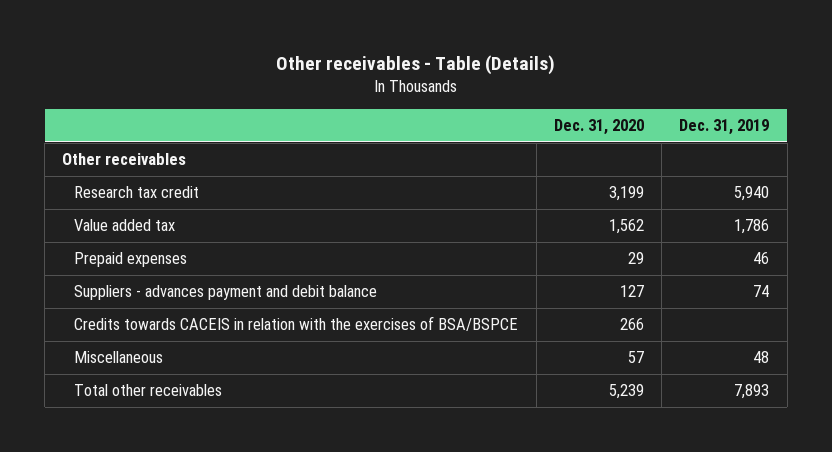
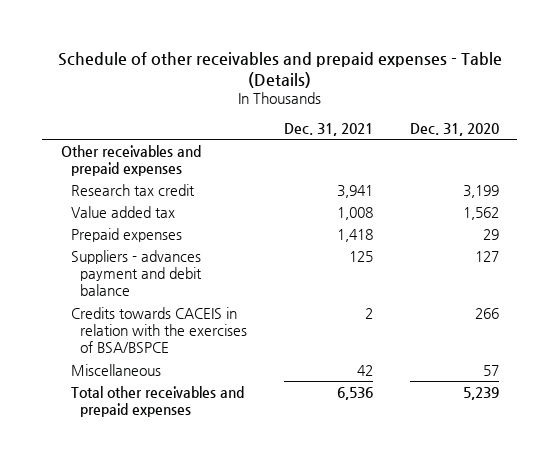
- Other receivables - Table (Details)
+ Schedule of other receivables and prepaid expenses - Table (Details)
- | Dec. 31, 2020 | Dec. 31, 2019
+ | Dec. 31, 2021 | Dec. 31, 2020
- Other receivables
+ Other receivables and prepaid expenses
- Total other receivables | 5,239 | 7,893
+ Total other receivables and prepaid expenses | 6,536 | 5,239

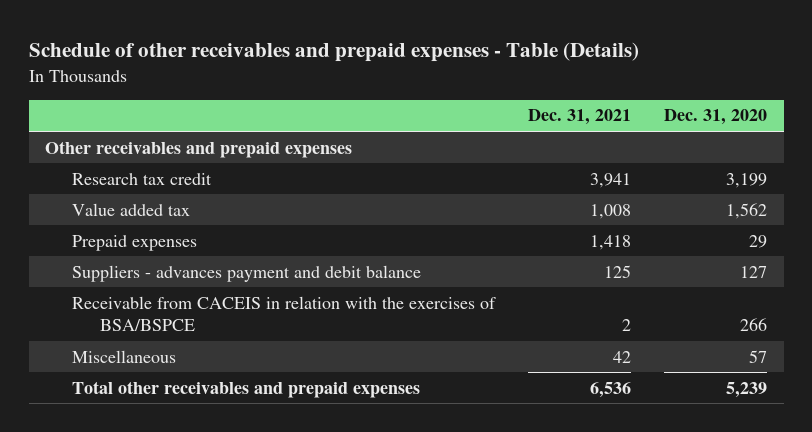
- Credits towards CACEIS in relation with the exercises of BSA/BSPCE | 2 | 266
+ Receivable from CACEIS in relation with the exercises of BSA/BSPCE | 2 | 266

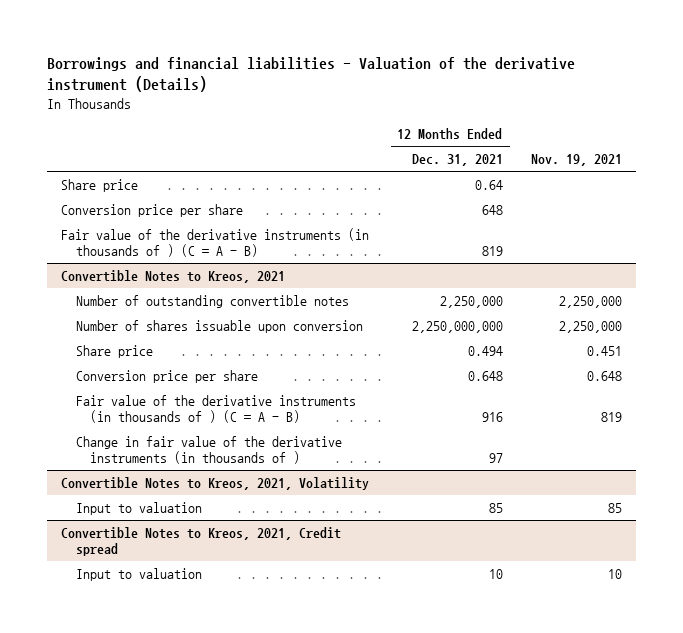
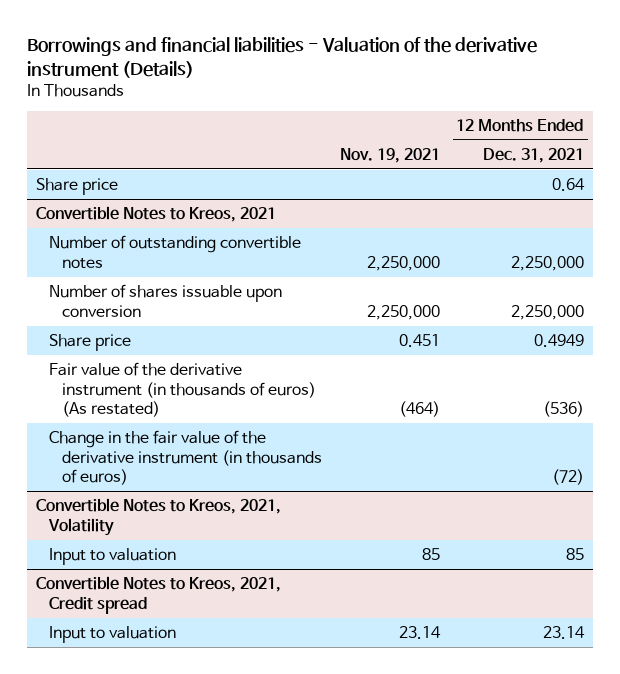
- | 12 Months Ended Dec. 31, 2021 | Nov. 19, 2021
+ | Nov. 19, 2021 | 12 Months Ended Dec. 31, 2021
- Conversion price per share | 648 |
- Fair value of the derivative instruments (in thousands of ) (C = A - B) | 819 |
@ Convertible Notes to Kreos, 2021
- Number of shares issuable upon conversion | 2,250,000,000 | 2,250,000
- Share price | 0.494 | 0.451
- Conversion price per share | 0.648 | 0.648
- Fair value of the derivative instruments (in thousands of ) (C = A - B) | 916 | 819
- Change in fair value of the derivative instruments (in thousands of ) | 97 |
+ Number of shares issuable upon conversion | 2,250,000 | 2,250,000
+ Share price | 0.451 | 0.4949
+ Fair value of the derivative instrument (in thousands of euros) (As restated) | (464) | (536)
+ Change in the fair value of the derivative instrument (in thousands of euros) | | (72)
@ Convertible Notes to Kreos, 2021, Credit spread
- Input to valuation | 10 | 10
+ Input to valuation | 23.14 | 23.14

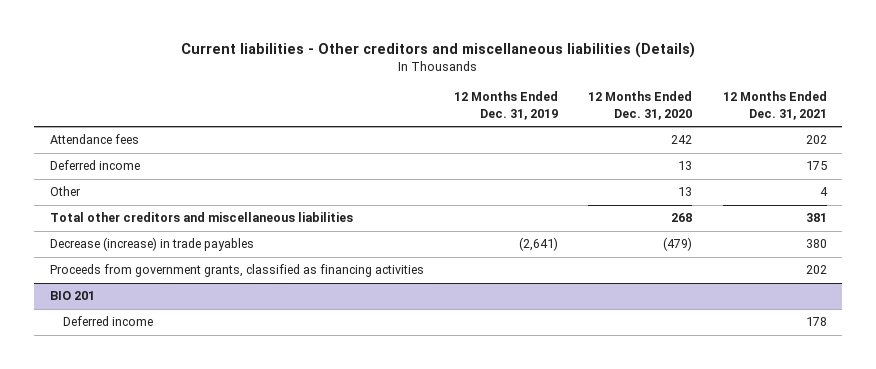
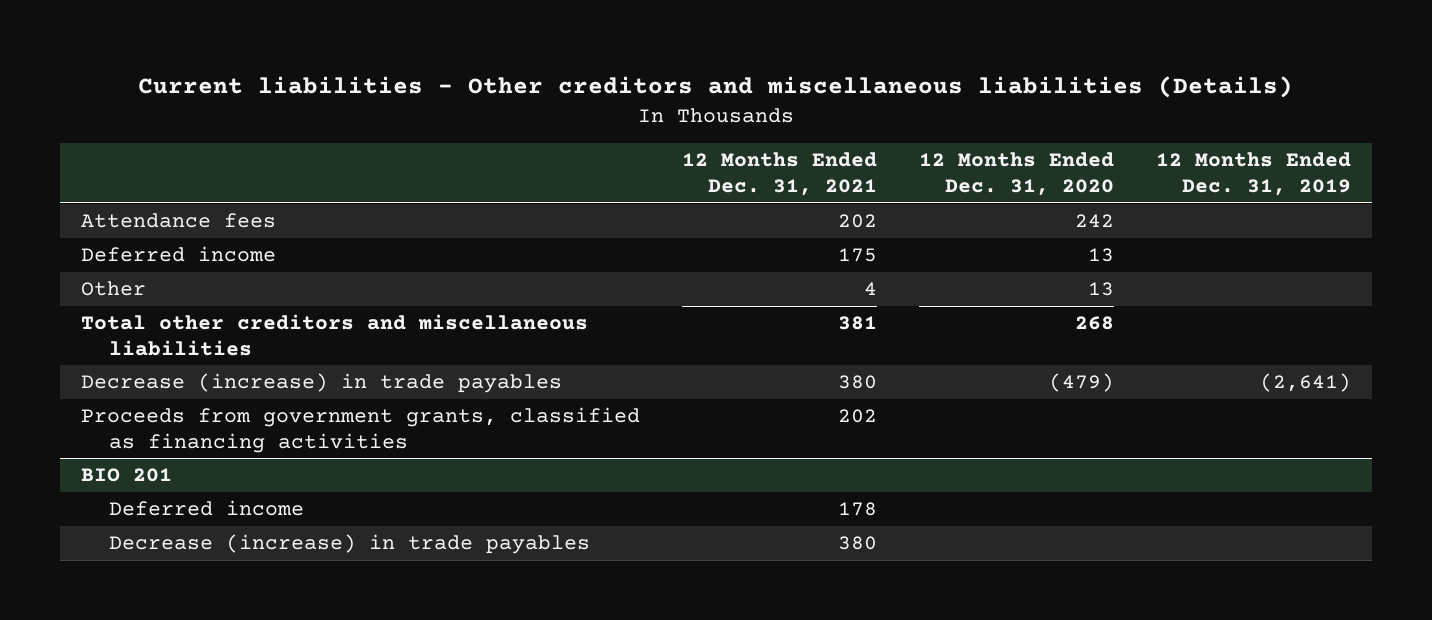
- | 12 Months Ended Dec. 31, 2019 | 12 Months Ended Dec. 31, 2020 | 12 Months Ended Dec. 31, 2021
+ | 12 Months Ended Dec. 31, 2021 | 12 Months Ended Dec. 31, 2020 | 12 Months Ended Dec. 31, 2019
@ BIO 201
+ Decrease (increase) in trade payables | 380 | |

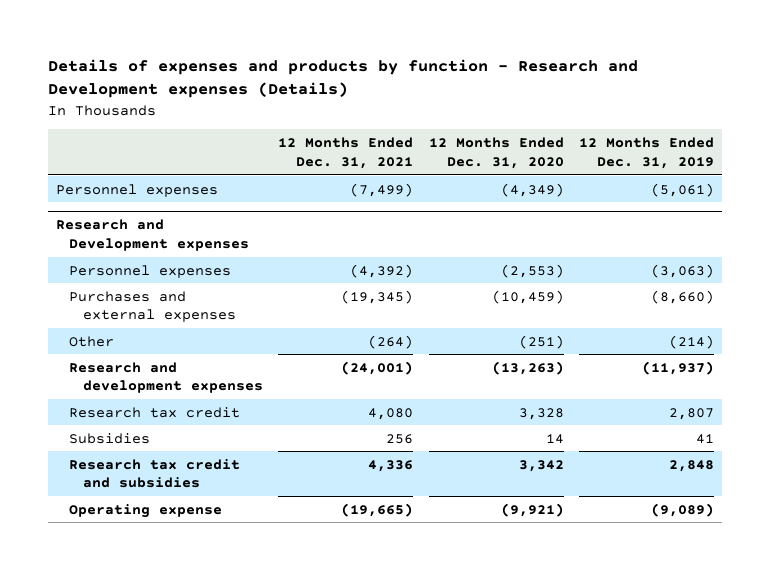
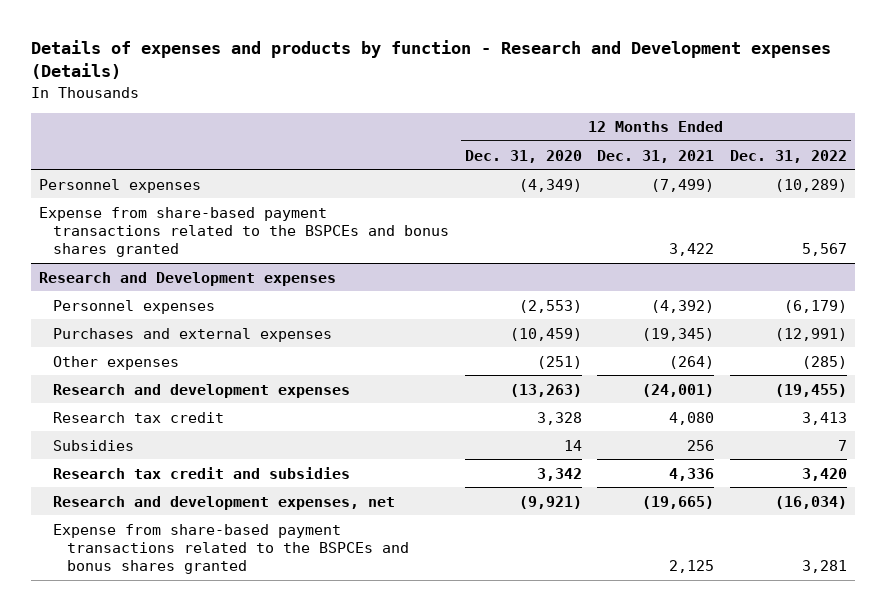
- | 12 Months Ended Dec. 31, 2021 | 12 Months Ended Dec. 31, 2020 | 12 Months Ended Dec. 31, 2019
+ | 12 Months Ended Dec. 31, 2020 | 12 Months Ended Dec. 31, 2021 | 12 Months Ended Dec. 31, 2022
+ Expense from share-based payment transactions related to the BSPCEs and bonus shares granted | | 3,422 | 5,567
@ Research and Development expenses
- Other | (264) | (251) | (214)
+ Other expenses | (251) | (264) | (285)
- Operating expense | (19,665) | (9,921) | (9,089)
+ Research and development expenses, net | (9,921) | (19,665) | (16,034)
+ Expense from share-based payment transactions related to the BSPCEs and bonus shares granted | | 2,125 | 3,281

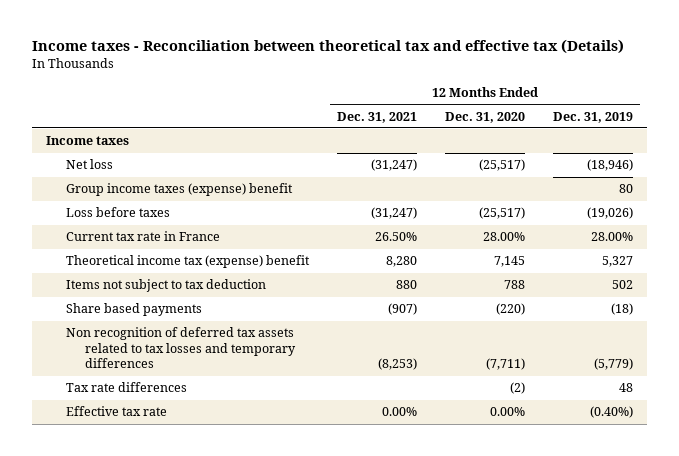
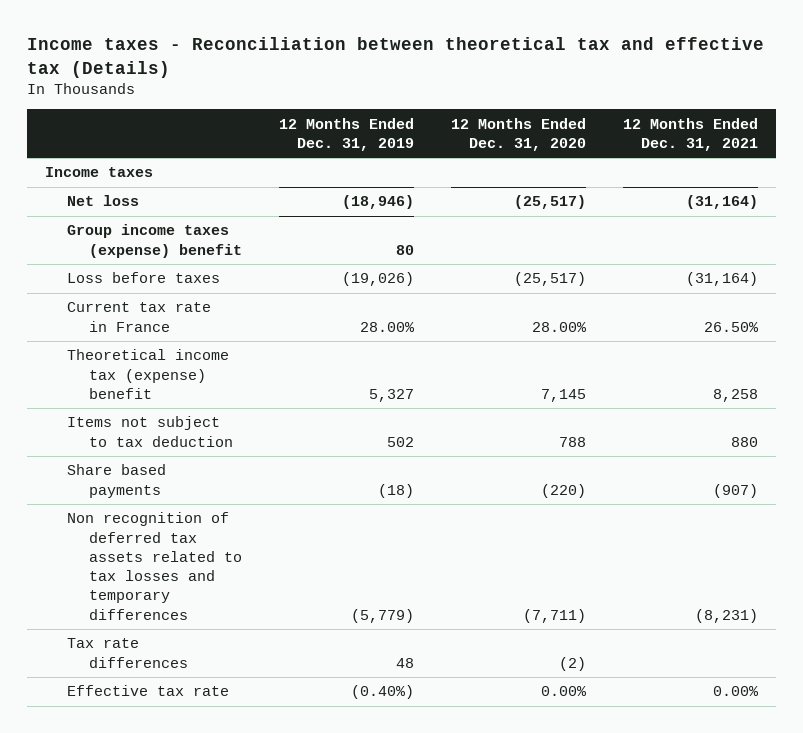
- | 12 Months Ended Dec. 31, 2021 | 12 Months Ended Dec. 31, 2020 | 12 Months Ended Dec. 31, 2019
+ | 12 Months Ended Dec. 31, 2019 | 12 Months Ended Dec. 31, 2020 | 12 Months Ended Dec. 31, 2021
- Net loss | (31,247) | (25,517) | (18,946)
+ Net loss | (18,946) | (25,517) | (31,164)
- Loss before taxes | (31,247) | (25,517) | (19,026)
+ Loss before taxes | (19,026) | (25,517) | (31,164)
- Theoretical income tax (expense) benefit | 8,280 | 7,145 | 5,327
+ Theoretical income tax (expense) benefit | 5,327 | 7,145 | 8,258
- Non recognition of deferred tax assets related to tax losses and temporary differences | (8,253) | (7,711) | (5,779)
+ Non recognition of deferred tax assets related to tax losses and temporary differences | (5,779) | (7,711) | (8,231)

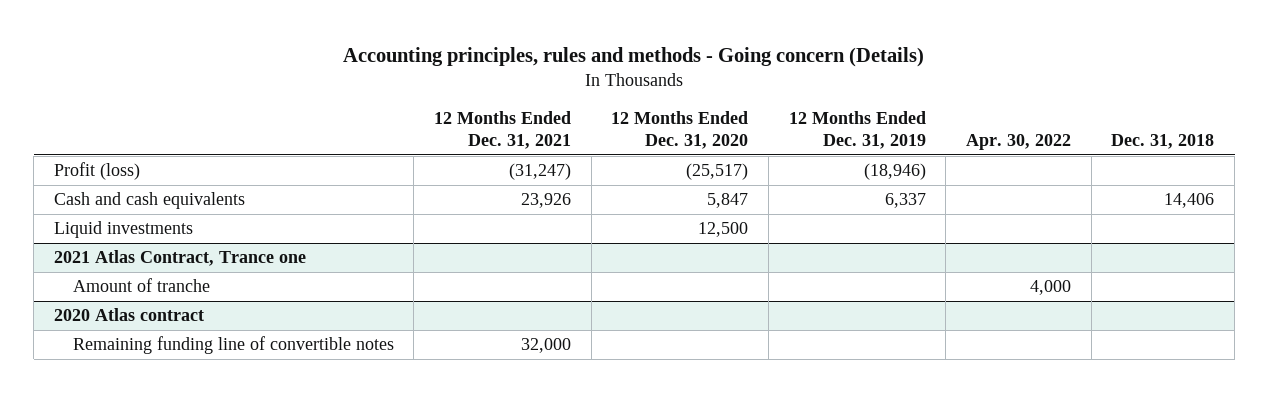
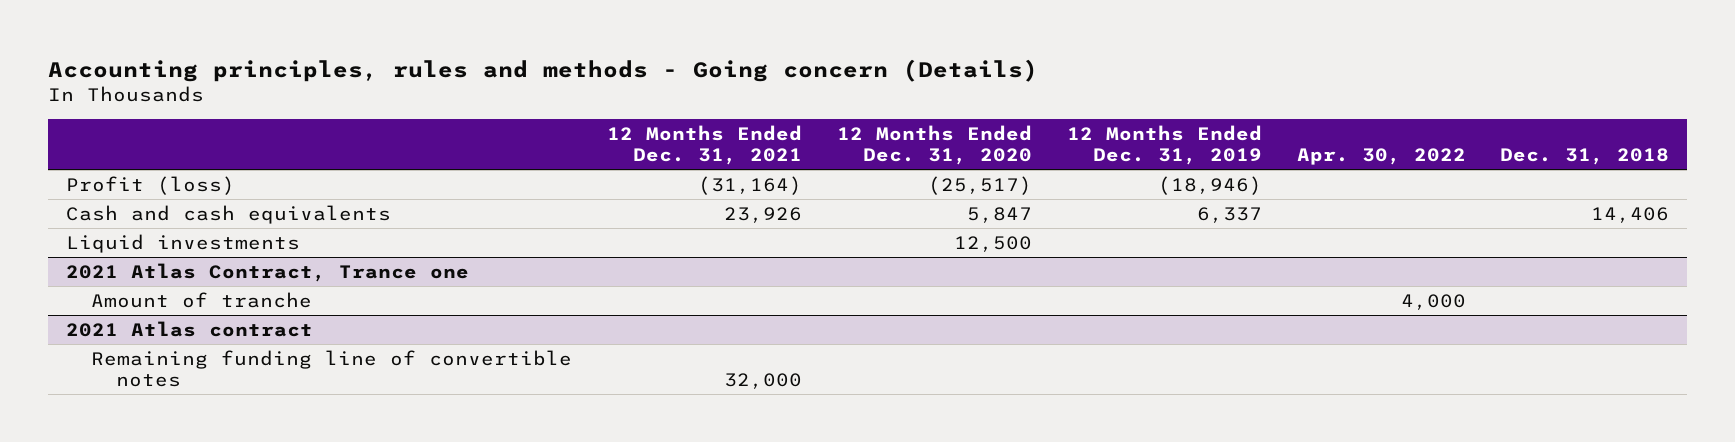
- Profit (loss) | (31,247) | (25,517) | (18,946) | |
+ Profit (loss) | (31,164) | (25,517) | (18,946) | |
- 2020 Atlas contract
+ 2021 Atlas contract

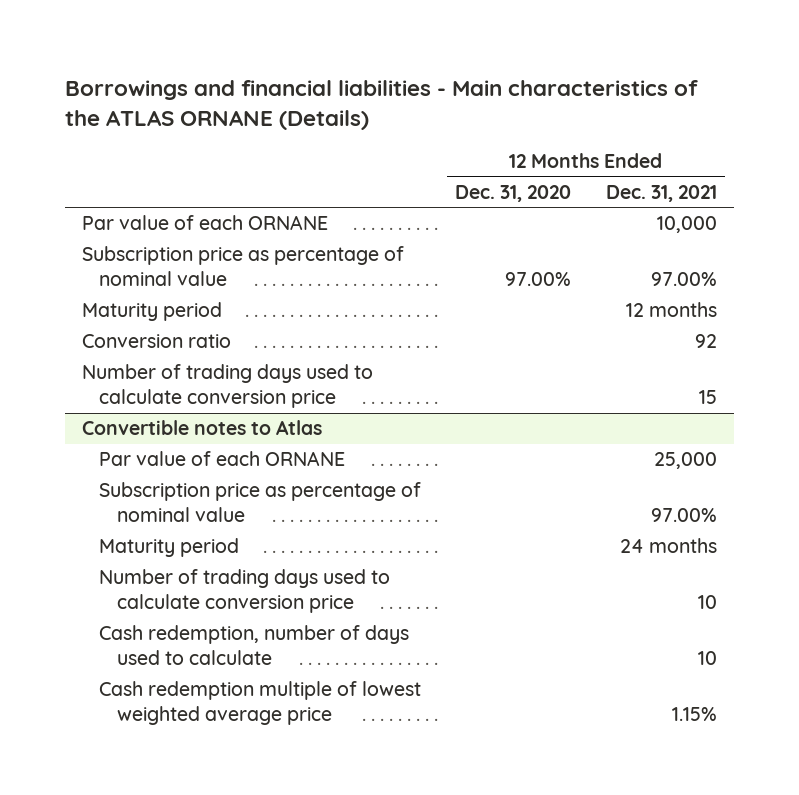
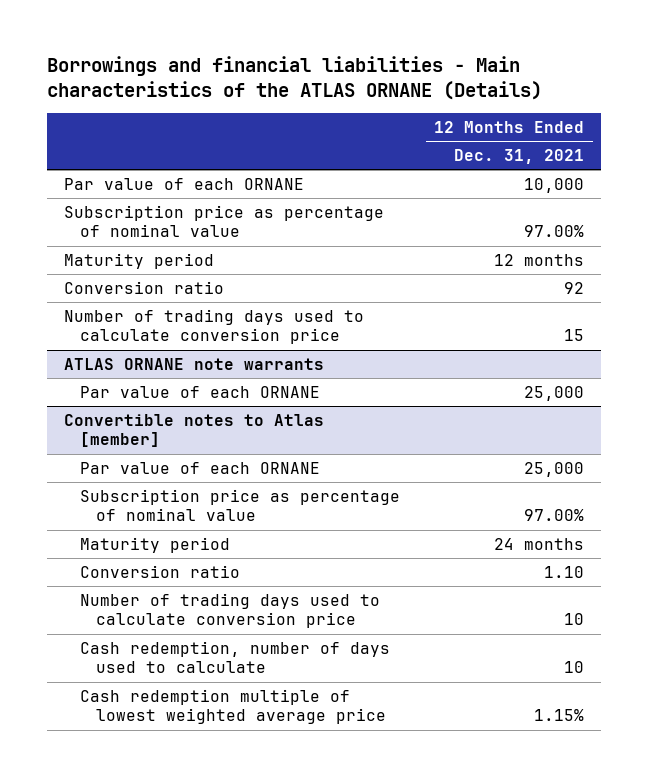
- | 12 Months Ended Dec. 31, 2020 | 12 Months Ended Dec. 31, 2021
+ | 12 Months Ended Dec. 31, 2021
- Convertible notes to Atlas
+ ATLAS ORNANE note warrants
+ Convertible notes to Atlas [member]
+ Par value of each ORNANE | 25,000
+ Conversion ratio | 1.10

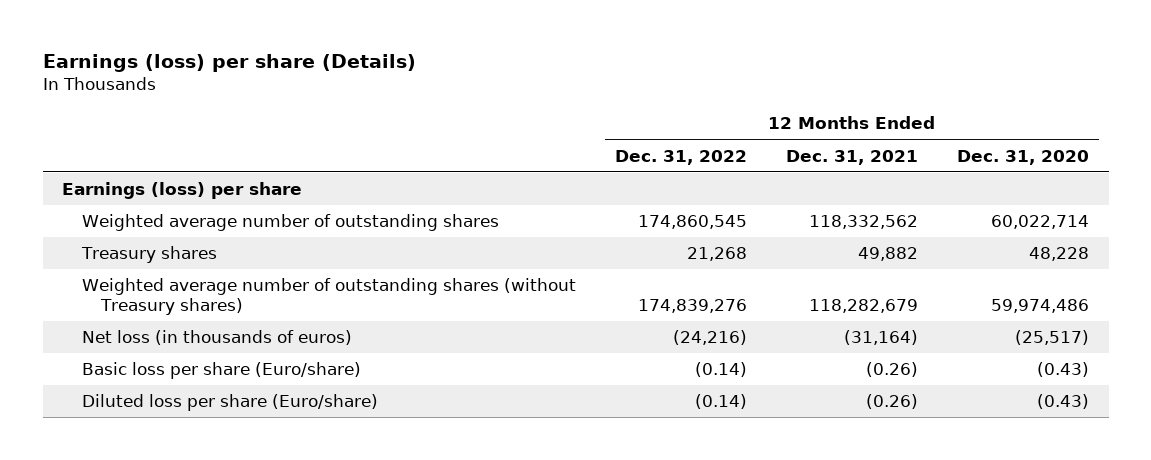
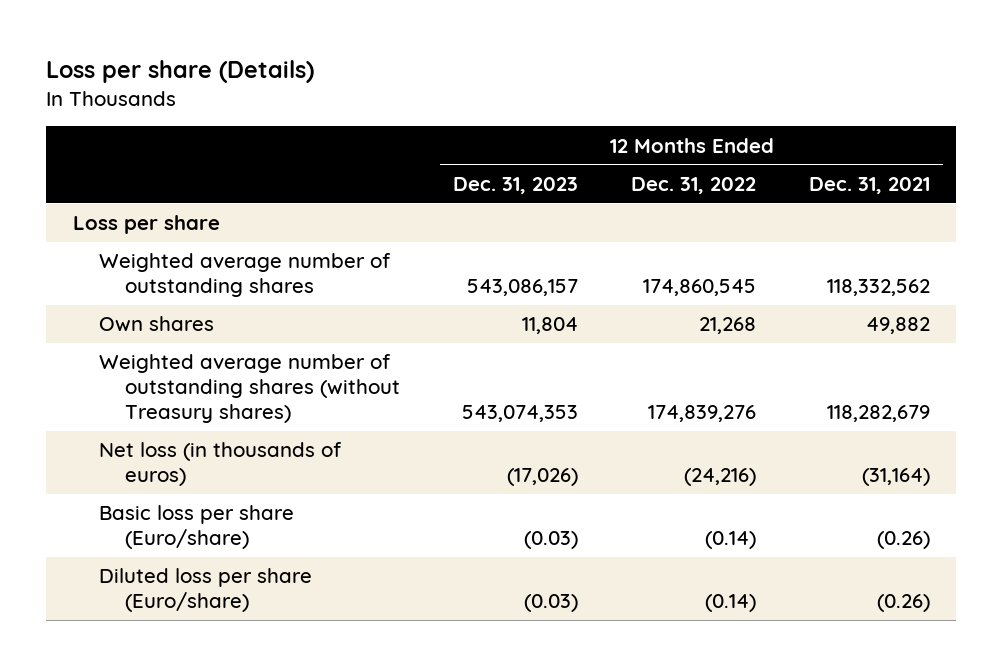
- Earnings (loss) per share (Details)
+ Loss per share (Details)
- | 12 Months Ended Dec. 31, 2022 | 12 Months Ended Dec. 31, 2021 | 12 Months Ended Dec. 31, 2020
+ | 12 Months Ended Dec. 31, 2023 | 12 Months Ended Dec. 31, 2022 | 12 Months Ended Dec. 31, 2021
- Earnings (loss) per share
+ Loss per share
- Treasury shares | 21,268 | 49,882 | 48,228
+ Own shares | 11,804 | 21,268 | 49,882

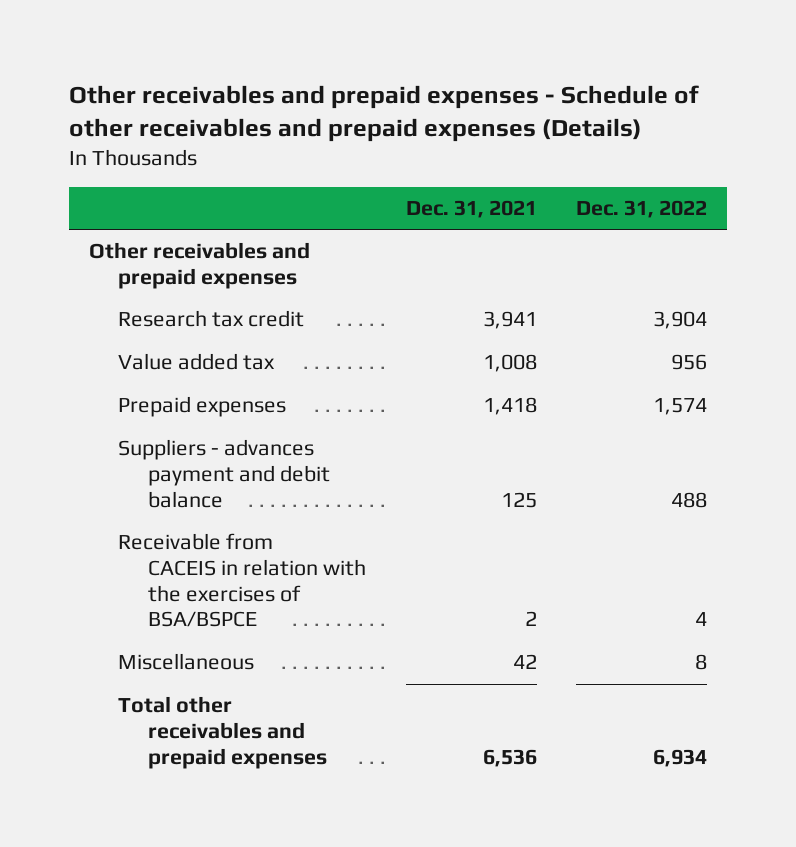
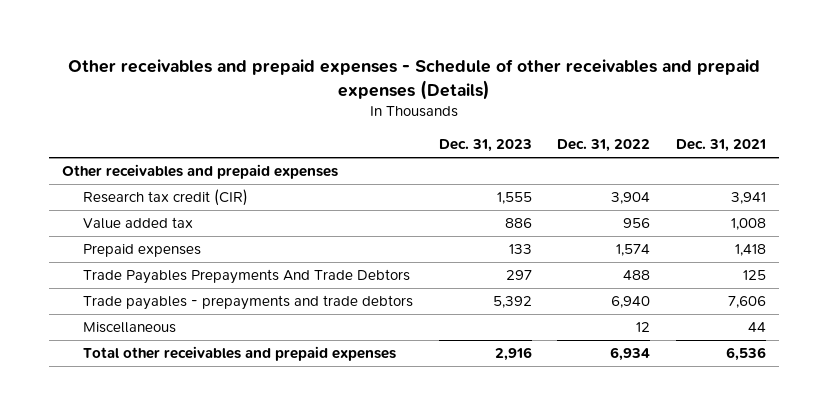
- | Dec. 31, 2021 | Dec. 31, 2022
+ | Dec. 31, 2023 | Dec. 31, 2022 | Dec. 31, 2021
- Research tax credit | 3,941 | 3,904
+ Research tax credit (CIR) | 1,555 | 3,904 | 3,941
- Suppliers - advances payment and debit balance | 125 | 488
- Receivable from CACEIS in relation with the exercises of BSA/BSPCE | 2 | 4
- Miscellaneous | 42 | 8
+ Trade Payables Prepayments And Trade Debtors | 297 | 488 | 125
+ Trade payables - prepayments and trade debtors | 5,392 | 6,940 | 7,606
+ Miscellaneous | | 12 | 44

